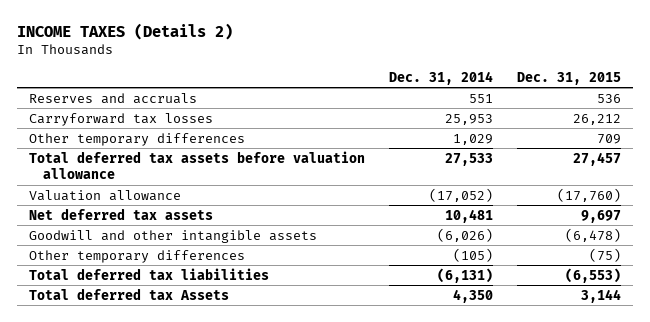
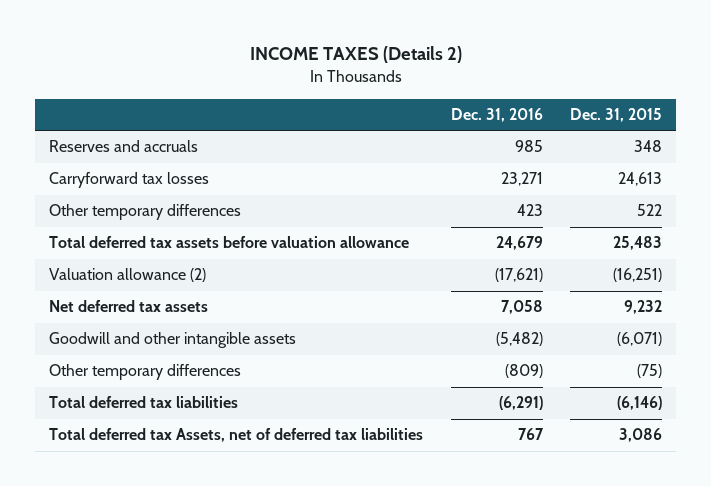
- | Dec. 31, 2014 | Dec. 31, 2015
+ | Dec. 31, 2016 | Dec. 31, 2015
- Reserves and accruals | 551 | 536
- Carryforward tax losses | 25,953 | 26,212
- Other temporary differences | 1,029 | 709
- Total deferred tax assets before valuation allowance | 27,533 | 27,457
- Valuation allowance | (17,052) | (17,760)
- Net deferred tax assets | 10,481 | 9,697
- Goodwill and other intangible assets | (6,026) | (6,478)
+ Reserves and accruals | 985 | 348
+ Carryforward tax losses | 23,271 | 24,613
+ Other temporary differences | 423 | 522
+ Total deferred tax assets before valuation allowance | 24,679 | 25,483
+ Valuation allowance (2) | (17,621) | (16,251)
+ Net deferred tax assets | 7,058 | 9,232
+ Goodwill and other intangible assets | (5,482) | (6,071)
- Total deferred tax liabilities | (6,131) | (6,553)
- Total deferred tax Assets | 4,350 | 3,144
+ Total deferred tax liabilities | (6,291) | (6,146)
+ Total deferred tax Assets, net of deferred tax liabilities | 767 | 3,086

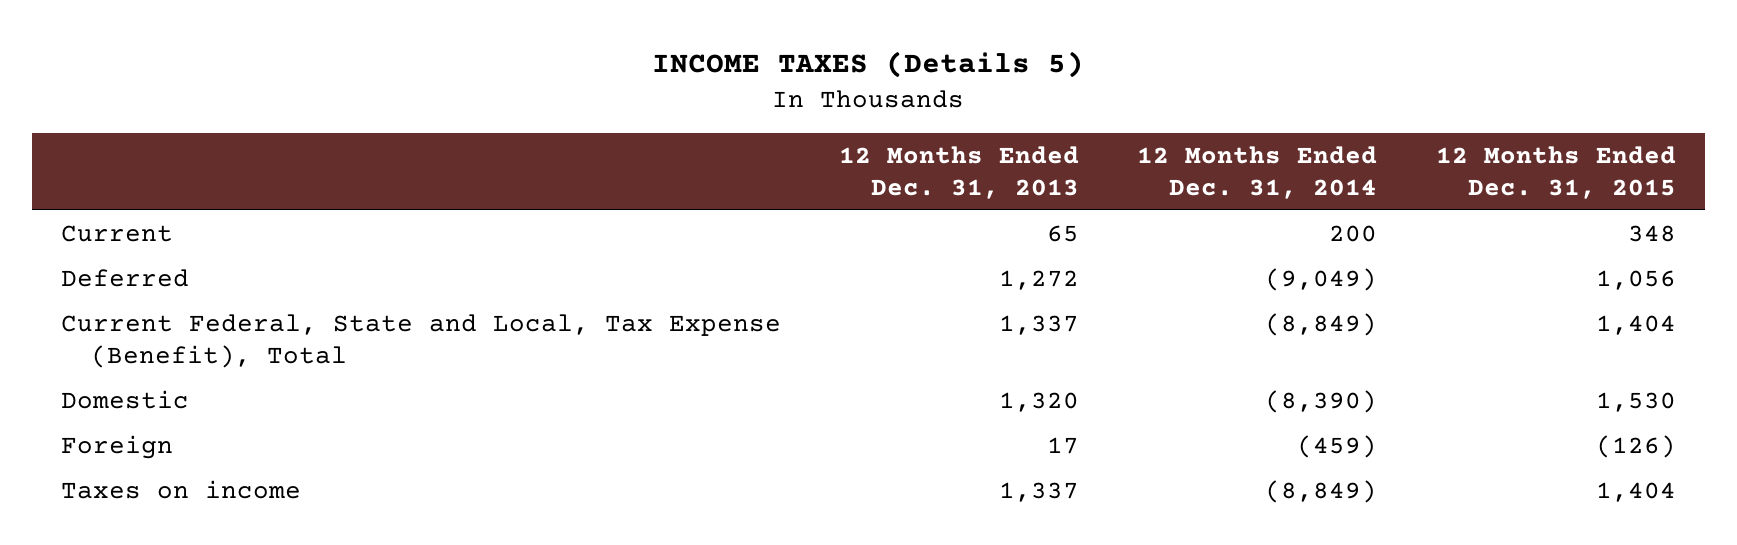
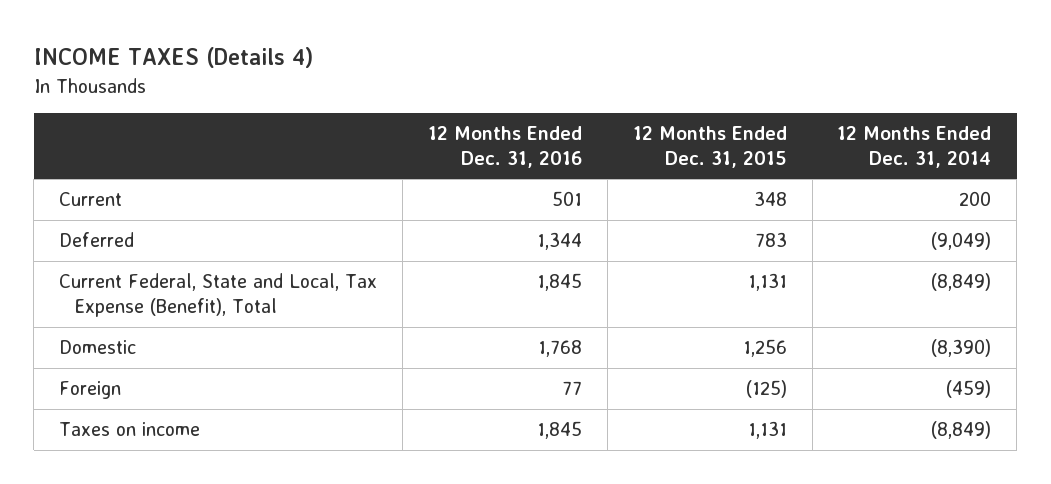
- INCOME TAXES (Details 5)
+ INCOME TAXES (Details 4)
- | 12 Months Ended Dec. 31, 2013 | 12 Months Ended Dec. 31, 2014 | 12 Months Ended Dec. 31, 2015
+ | 12 Months Ended Dec. 31, 2016 | 12 Months Ended Dec. 31, 2015 | 12 Months Ended Dec. 31, 2014
- Deferred | 1,272 | (9,049) | 1,056
- Current Federal, State and Local, Tax Expense (Benefit), Total | 1,337 | (8,849) | 1,404
- Domestic | 1,320 | (8,390) | 1,530
- Foreign | 17 | (459) | (126)
- Taxes on income | 1,337 | (8,849) | 1,404
+ Deferred | 1,344 | 783 | (9,049)
+ Current Federal, State and Local, Tax Expense (Benefit), Total | 1,845 | 1,131 | (8,849)
+ Domestic | 1,768 | 1,256 | (8,390)
+ Foreign | 77 | (125) | (459)
+ Taxes on income | 1,845 | 1,131 | (8,849)

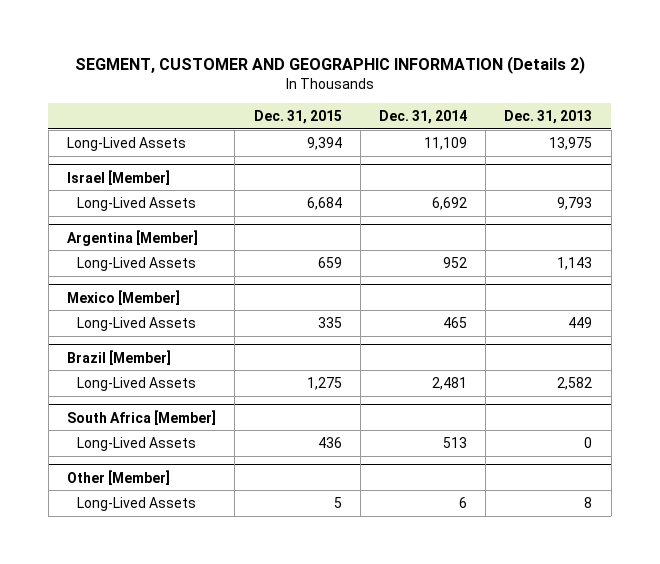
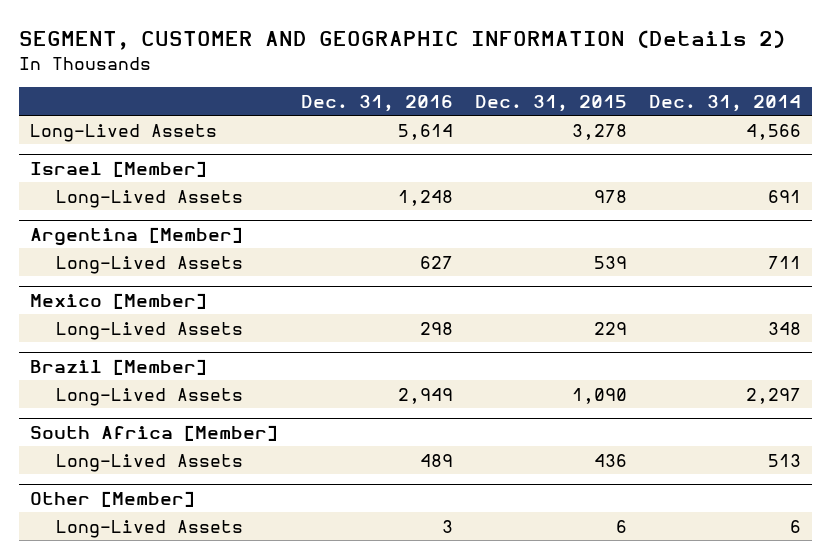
- | Dec. 31, 2015 | Dec. 31, 2014 | Dec. 31, 2013
+ | Dec. 31, 2016 | Dec. 31, 2015 | Dec. 31, 2014
- Long-Lived Assets | 9,394 | 11,109 | 13,975
+ Long-Lived Assets | 5,614 | 3,278 | 4,566
@ Israel [Member]
- Long-Lived Assets | 6,684 | 6,692 | 9,793
+ Long-Lived Assets | 1,248 | 978 | 691
@ Argentina [Member]
- Long-Lived Assets | 659 | 952 | 1,143
+ Long-Lived Assets | 627 | 539 | 711
@ Mexico [Member]
- Long-Lived Assets | 335 | 465 | 449
+ Long-Lived Assets | 298 | 229 | 348
@ Brazil [Member]
- Long-Lived Assets | 1,275 | 2,481 | 2,582
+ Long-Lived Assets | 2,949 | 1,090 | 2,297
@ Other [Member]
- Long-Lived Assets | 5 | 6 | 8
+ Long-Lived Assets | 3 | 6 | 6

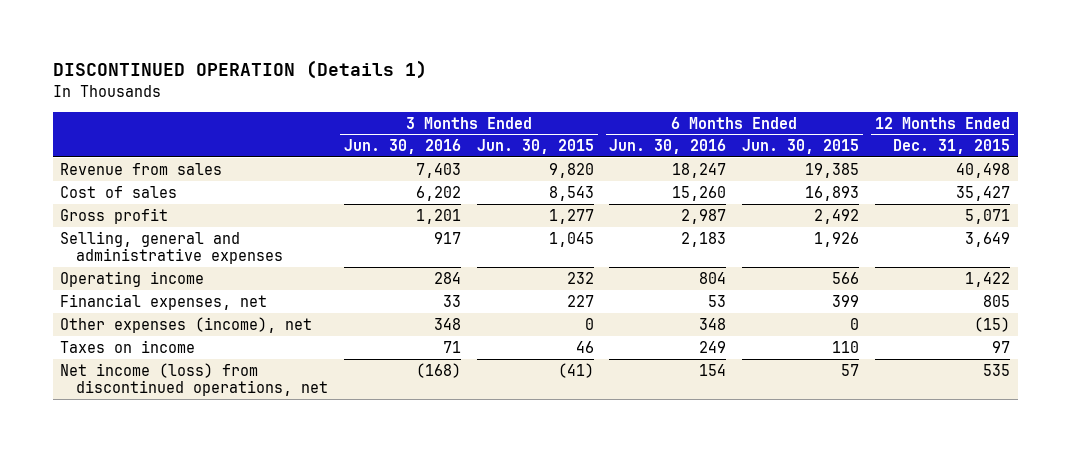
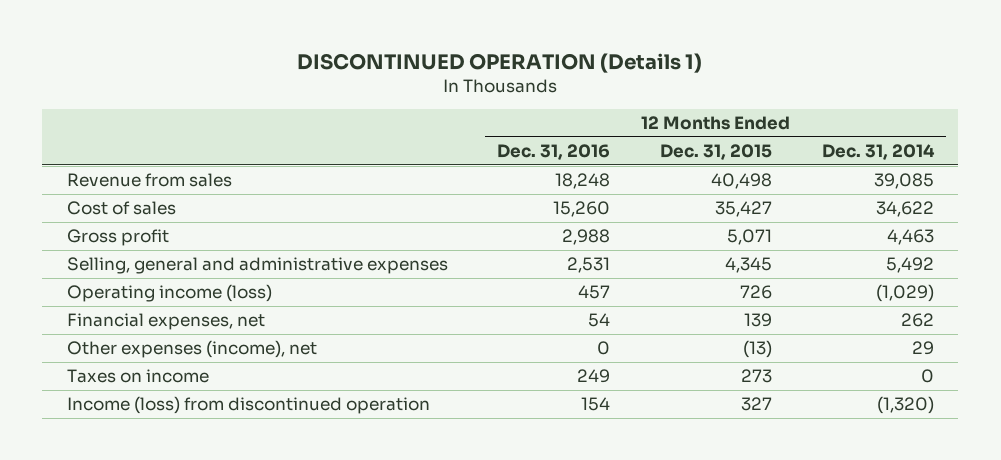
- | 3 Months Ended Jun. 30, 2016 | 3 Months Ended Jun. 30, 2015 | 6 Months Ended Jun. 30, 2016 | 6 Months Ended Jun. 30, 2015 | 12 Months Ended Dec. 31, 2015
+ | 12 Months Ended Dec. 31, 2016 | 12 Months Ended Dec. 31, 2015 | 12 Months Ended Dec. 31, 2014
- Selling, general and administrative expenses | 917 | 1,045 | 2,183 | 1,926 | 3,649
- Operating income | 284 | 232 | 804 | 566 | 1,422
- Financial expenses, net | 33 | 227 | 53 | 399 | 805
- Other expenses (income), net | 348 | 0 | 348 | 0 | (15)
- Taxes on income | 71 | 46 | 249 | 110 | 97
- Net income (loss) from discontinued operations, net | (168) | (41) | 154 | 57 | 535
+ Selling, general and administrative expenses | 2,531 | 4,345 | 5,492
+ Operating income (loss) | 457 | 726 | (1,029)
+ Financial expenses, net | 54 | 139 | 262
+ Other expenses (income), net | 0 | (13) | 29
+ Taxes on income | 249 | 273 | 0
+ Income (loss) from discontinued operation | 154 | 327 | (1,320)

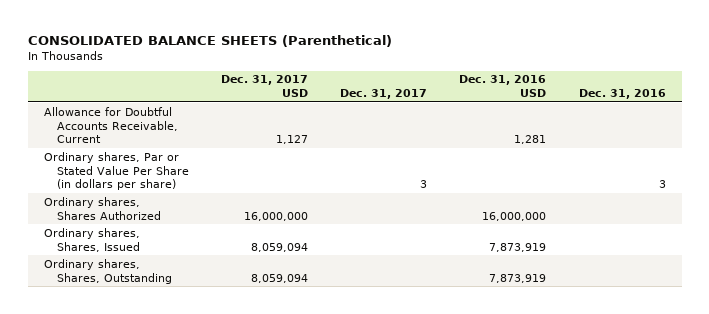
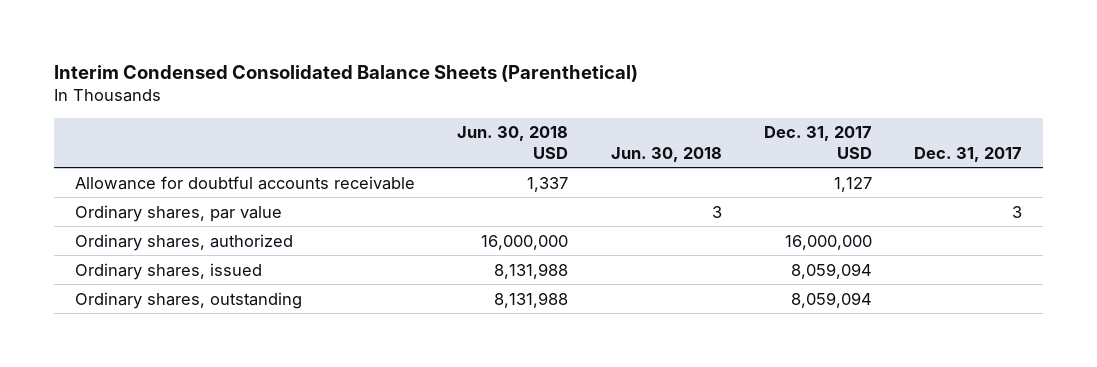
- CONSOLIDATED BALANCE SHEETS (Parenthetical)
+ Interim Condensed Consolidated Balance Sheets (Parenthetical)
- | Dec. 31, 2017 USD | Dec. 31, 2017 | Dec. 31, 2016 USD | Dec. 31, 2016
+ | Jun. 30, 2018 USD | Jun. 30, 2018 | Dec. 31, 2017 USD | Dec. 31, 2017
- Allowance for Doubtful Accounts Receivable, Current | 1,127 | | 1,281 |
- Ordinary shares, Par or Stated Value Per Share (in dollars per share) | | 3 | | 3
- Ordinary shares, Shares Authorized | 16,000,000 | | 16,000,000 |
- Ordinary shares, Shares, Issued | 8,059,094 | | 7,873,919 |
- Ordinary shares, Shares, Outstanding | 8,059,094 | | 7,873,919 |
+ Allowance for doubtful accounts receivable | 1,337 | | 1,127 |
+ Ordinary shares, par value | | 3 | | 3
+ Ordinary shares, authorized | 16,000,000 | | 16,000,000 |
+ Ordinary shares, issued | 8,131,988 | | 8,059,094 |
+ Ordinary shares, outstanding | 8,131,988 | | 8,059,094 |

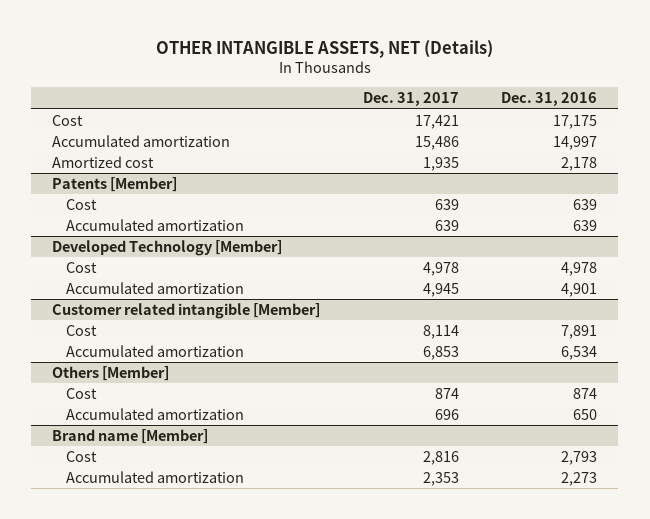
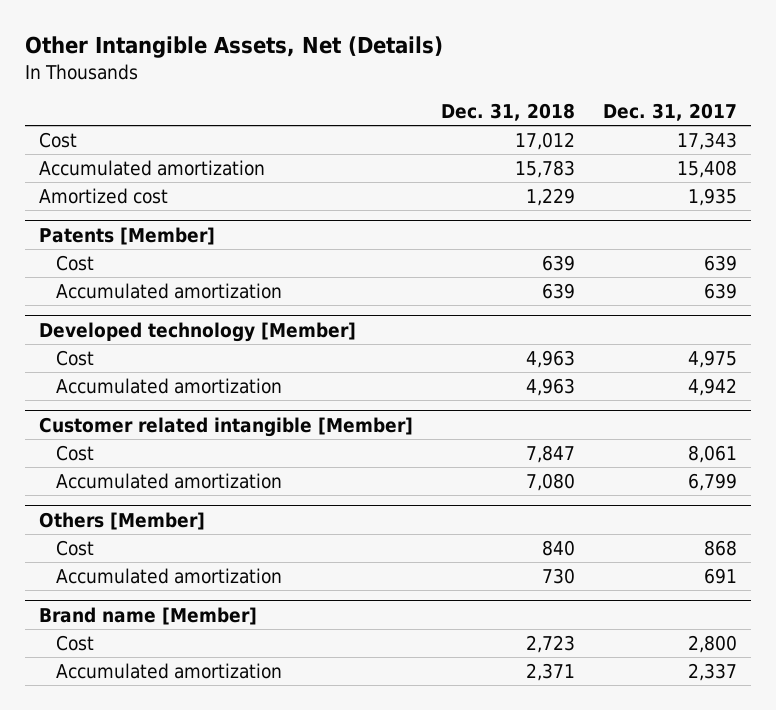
- OTHER INTANGIBLE ASSETS, NET (Details)
+ Other Intangible Assets, Net (Details)
- | Dec. 31, 2017 | Dec. 31, 2016
+ | Dec. 31, 2018 | Dec. 31, 2017
- Cost | 17,421 | 17,175
- Accumulated amortization | 15,486 | 14,997
+ Cost | 17,012 | 17,343
+ Accumulated amortization | 15,783 | 15,408
- Developed Technology [Member]
- Cost | 4,978 | 4,978
- Accumulated amortization | 4,945 | 4,901
+ Developed technology [Member]
+ Cost | 4,963 | 4,975
+ Accumulated amortization | 4,963 | 4,942
@ Customer related intangible [Member]
- Cost | 8,114 | 7,891
- Accumulated amortization | 6,853 | 6,534
+ Cost | 7,847 | 8,061
+ Accumulated amortization | 7,080 | 6,799
@ Others [Member]
- Cost | 874 | 874
- Accumulated amortization | 696 | 650
+ Cost | 840 | 868
+ Accumulated amortization | 730 | 691
@ Brand name [Member]
- Cost | 2,816 | 2,793
- Accumulated amortization | 2,353 | 2,273
+ Cost | 2,723 | 2,800
+ Accumulated amortization | 2,371 | 2,337

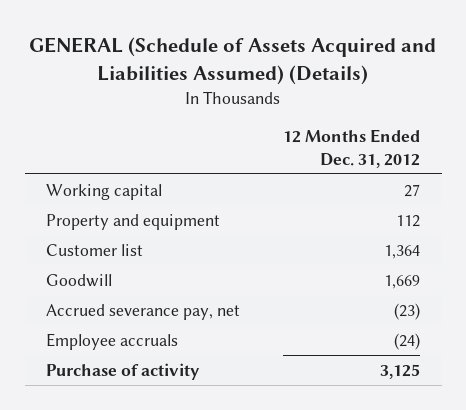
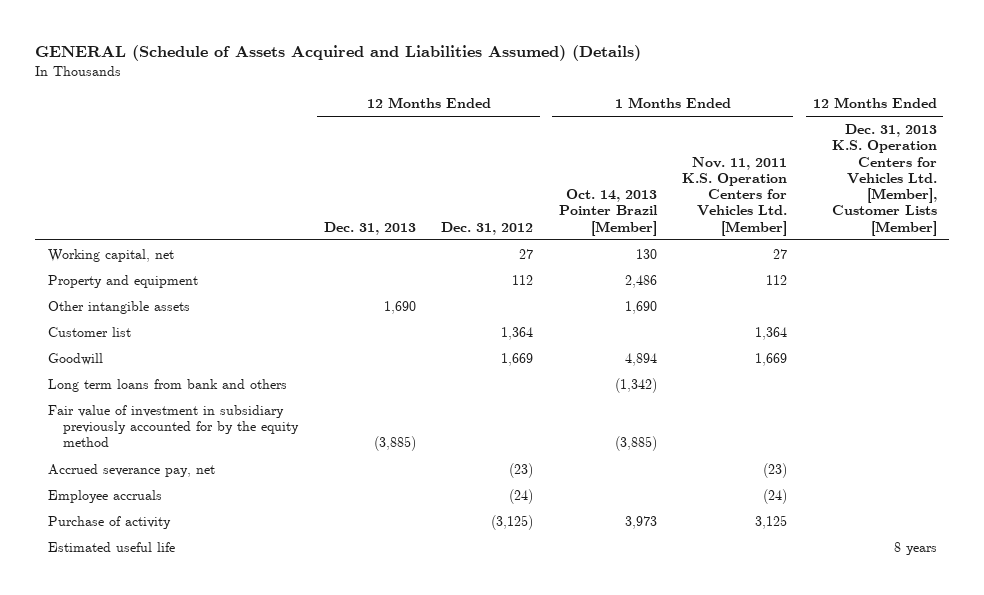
- | 12 Months Ended Dec. 31, 2012
+ | 12 Months Ended Dec. 31, 2013 | 12 Months Ended Dec. 31, 2012 | 1 Months Ended Oct. 14, 2013 Pointer Brazil [Member] | 1 Months Ended Nov. 11, 2011 K.S. Operation Centers for Vehicles Ltd. [Member] | 12 Months Ended Dec. 31, 2013 K.S. Operation Centers for Vehicles Ltd. [Member], Customer Lists [Member]
- Working capital | 27
+ Working capital, net | | 27 | 130 | 27 |
+ Other intangible assets | 1,690 | | 1,690 | |
+ Long term loans from bank and others | | | (1,342) | |
+ Fair value of investment in subsidiary previously accounted for by the equity method | (3,885) | | (3,885) | |
- Purchase of activity | 3,125
+ Purchase of activity | | (3,125) | 3,973 | 3,125 |
+ Estimated useful life | | | | | 8 years

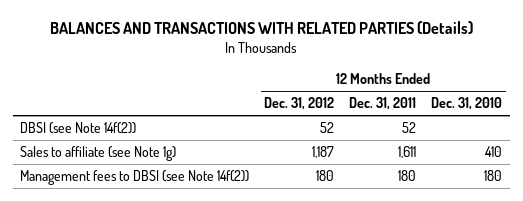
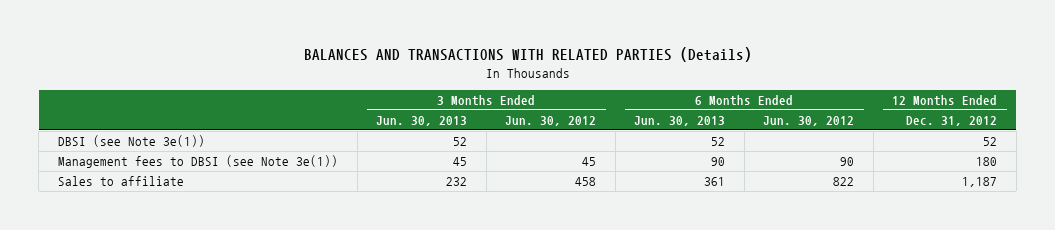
- | 12 Months Ended Dec. 31, 2012 | 12 Months Ended Dec. 31, 2011 | 12 Months Ended Dec. 31, 2010
+ | 3 Months Ended Jun. 30, 2013 | 3 Months Ended Jun. 30, 2012 | 6 Months Ended Jun. 30, 2013 | 6 Months Ended Jun. 30, 2012 | 12 Months Ended Dec. 31, 2012
- DBSI (see Note 14f(2)) | 52 | 52 |
- Sales to affiliate (see Note 1g) | 1,187 | 1,611 | 410
- Management fees to DBSI (see Note 14f(2)) | 180 | 180 | 180
+ DBSI (see Note 3e(1)) | 52 | | 52 | | 52
+ Management fees to DBSI (see Note 3e(1)) | 45 | 45 | 90 | 90 | 180
+ Sales to affiliate | 232 | 458 | 361 | 822 | 1,187

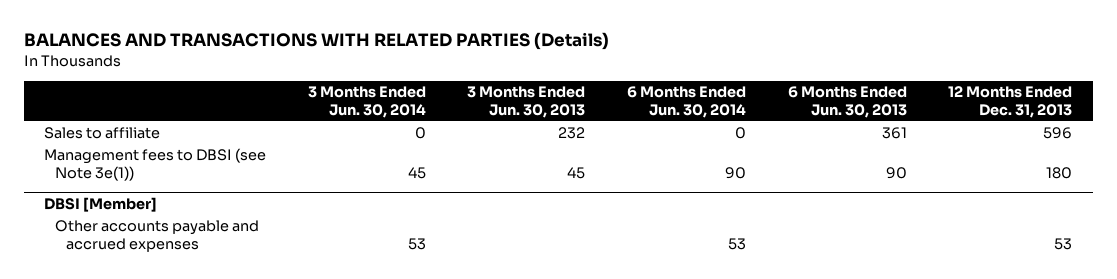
- | 3 Months Ended Jun. 30, 2013 | 3 Months Ended Jun. 30, 2012 | 6 Months Ended Jun. 30, 2013 | 6 Months Ended Jun. 30, 2012 | 12 Months Ended Dec. 31, 2012
+ | 3 Months Ended Jun. 30, 2014 | 3 Months Ended Jun. 30, 2013 | 6 Months Ended Jun. 30, 2014 | 6 Months Ended Jun. 30, 2013 | 12 Months Ended Dec. 31, 2013
- DBSI (see Note 3e(1)) | 52 | | 52 | | 52
moved down: Management fees to DBSI (see Note 3e(1)) | 45 | 45 | 90 | 90 | 180
+ DBSI [Member]
+ Other accounts payable and accrued expenses | 53 | | 53 | | 53

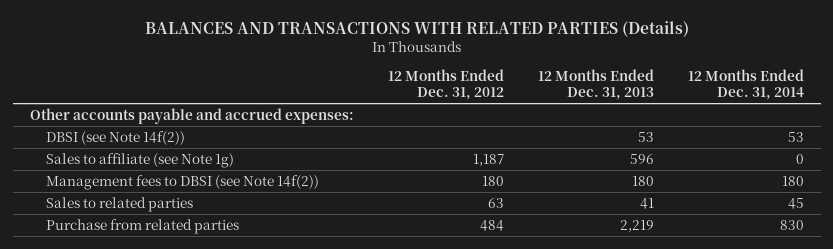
- | 3 Months Ended Jun. 30, 2014 | 3 Months Ended Jun. 30, 2013 | 6 Months Ended Jun. 30, 2014 | 6 Months Ended Jun. 30, 2013 | 12 Months Ended Dec. 31, 2013
+ | 12 Months Ended Dec. 31, 2012 | 12 Months Ended Dec. 31, 2013 | 12 Months Ended Dec. 31, 2014
- Sales to affiliate | 0 | 232 | 0 | 361 | 596
- Management fees to DBSI (see Note 3e(1)) | 45 | 45 | 90 | 90 | 180
- DBSI [Member]
- Other accounts payable and accrued expenses | 53 | | 53 | | 53
+ Other accounts payable and accrued expenses:
+ DBSI (see Note 14f(2)) | | 53 | 53
+ Sales to affiliate (see Note 1g) | 1,187 | 596 | 0
+ Management fees to DBSI (see Note 14f(2)) | 180 | 180 | 180
+ Sales to related parties | 63 | 41 | 45
+ Purchase from related parties | 484 | 2,219 | 830

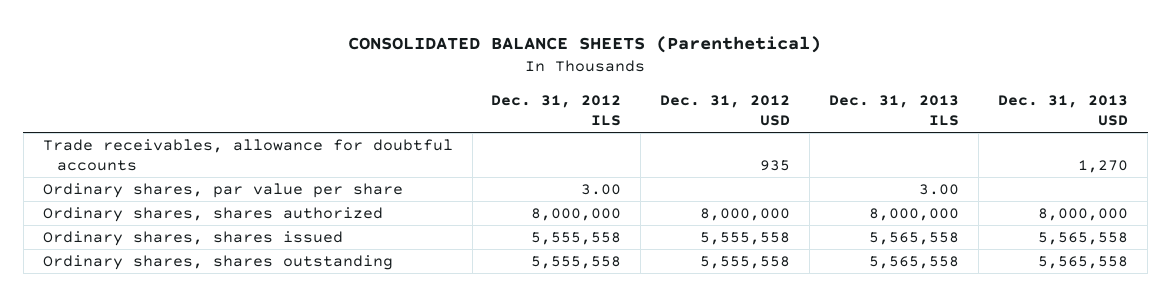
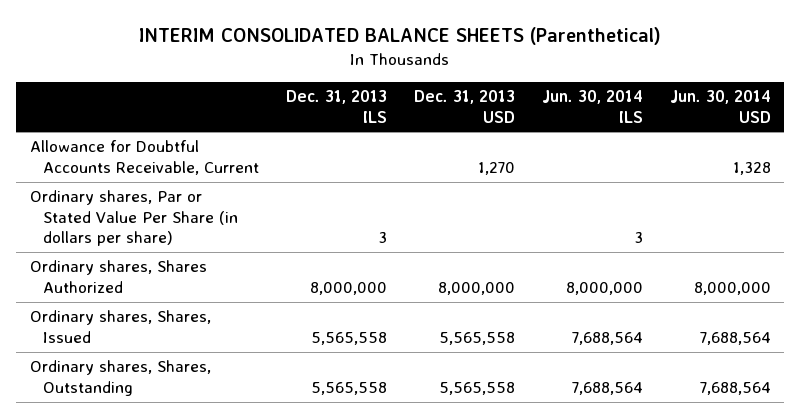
- CONSOLIDATED BALANCE SHEETS (Parenthetical)
+ INTERIM CONSOLIDATED BALANCE SHEETS (Parenthetical)
- | Dec. 31, 2012 ILS | Dec. 31, 2012 USD | Dec. 31, 2013 ILS | Dec. 31, 2013 USD
+ | Dec. 31, 2013 ILS | Dec. 31, 2013 USD | Jun. 30, 2014 ILS | Jun. 30, 2014 USD
- Trade receivables, allowance for doubtful accounts | | 935 | | 1,270
- Ordinary shares, par value per share | 3.00 | | 3.00 |
- Ordinary shares, shares authorized | 8,000,000 | 8,000,000 | 8,000,000 | 8,000,000
- Ordinary shares, shares issued | 5,555,558 | 5,555,558 | 5,565,558 | 5,565,558
- Ordinary shares, shares outstanding | 5,555,558 | 5,555,558 | 5,565,558 | 5,565,558
+ Allowance for Doubtful Accounts Receivable, Current | | 1,270 | | 1,328
+ Ordinary shares, Par or Stated Value Per Share (in dollars per share) | 3 | | 3 |
+ Ordinary shares, Shares Authorized | 8,000,000 | 8,000,000 | 8,000,000 | 8,000,000
+ Ordinary shares, Shares, Issued | 5,565,558 | 5,565,558 | 7,688,564 | 7,688,564
+ Ordinary shares, Shares, Outstanding | 5,565,558 | 5,565,558 | 7,688,564 | 7,688,564

